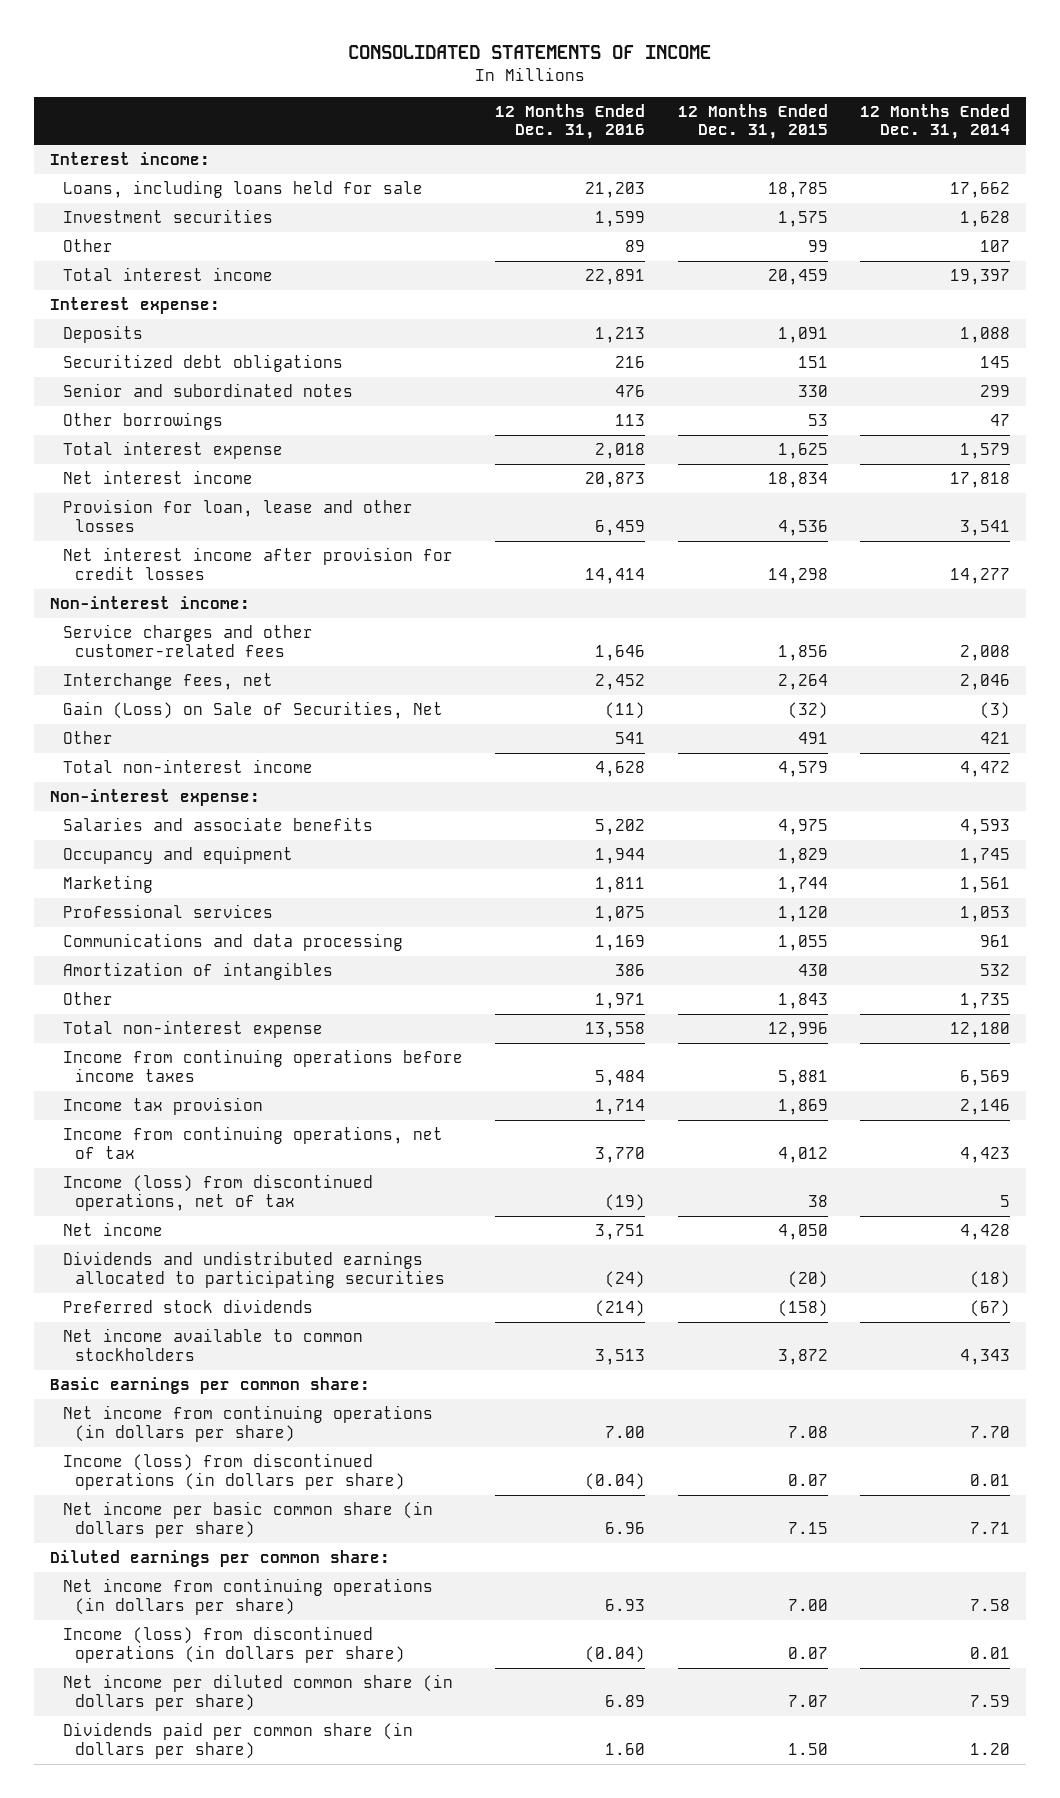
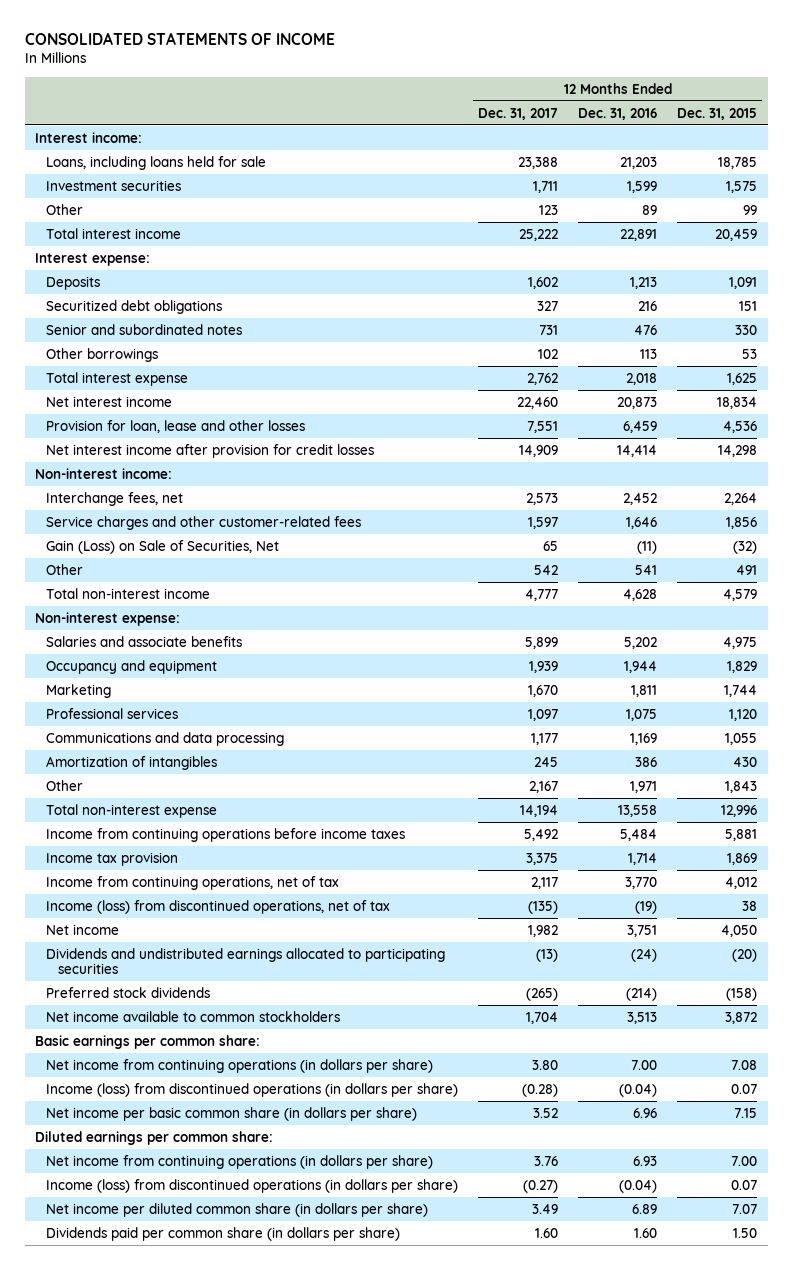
- | 12 Months Ended Dec. 31, 2016 | 12 Months Ended Dec. 31, 2015 | 12 Months Ended Dec. 31, 2014
+ | 12 Months Ended Dec. 31, 2017 | 12 Months Ended Dec. 31, 2016 | 12 Months Ended Dec. 31, 2015
moved down: Service charges and other customer-related fees | 1,597 | 1,646 | 1,856

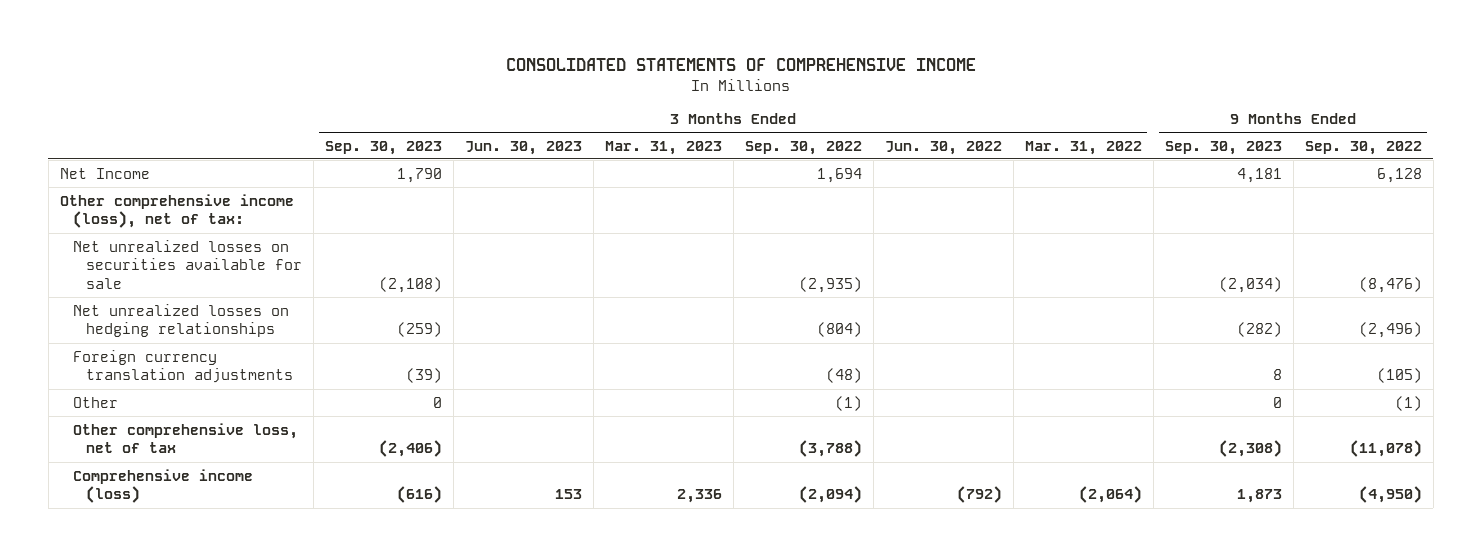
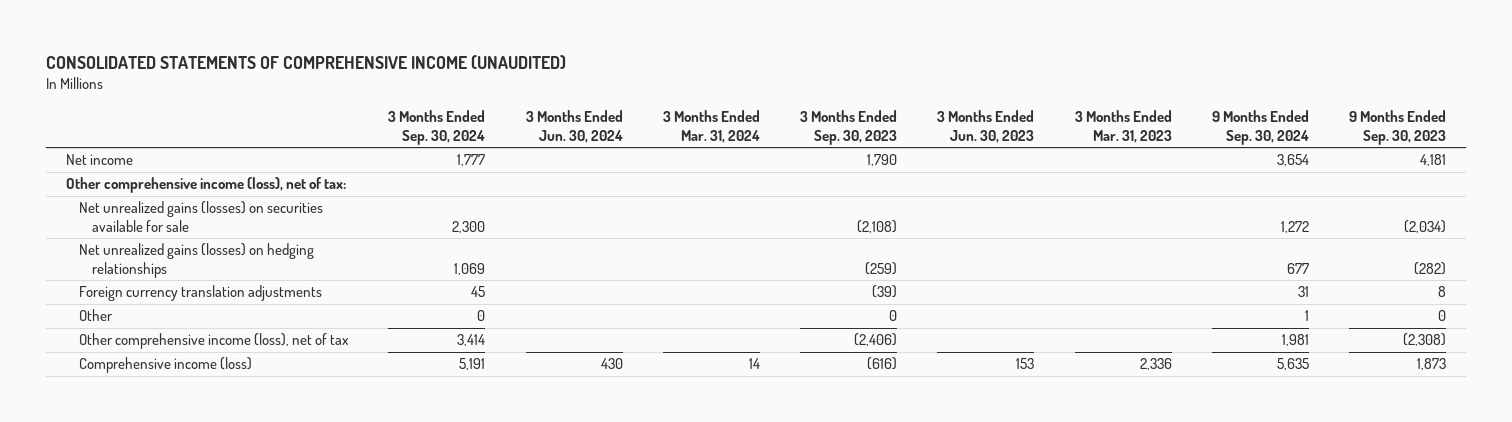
- CONSOLIDATED STATEMENTS OF COMPREHENSIVE INCOME
+ CONSOLIDATED STATEMENTS OF COMPREHENSIVE INCOME (UNAUDITED)
- | 3 Months Ended Sep. 30, 2023 | 3 Months Ended Jun. 30, 2023 | 3 Months Ended Mar. 31, 2023 | 3 Months Ended Sep. 30, 2022 | 3 Months Ended Jun. 30, 2022 | 3 Months Ended Mar. 31, 2022 | 9 Months Ended Sep. 30, 2023 | 9 Months Ended Sep. 30, 2022
+ | 3 Months Ended Sep. 30, 2024 | 3 Months Ended Jun. 30, 2024 | 3 Months Ended Mar. 31, 2024 | 3 Months Ended Sep. 30, 2023 | 3 Months Ended Jun. 30, 2023 | 3 Months Ended Mar. 31, 2023 | 9 Months Ended Sep. 30, 2024 | 9 Months Ended Sep. 30, 2023
- Net Income | 1,790 | | | 1,694 | | | 4,181 | 6,128
+ Net income | 1,777 | | | 1,790 | | | 3,654 | 4,181
- Net unrealized losses on securities available for sale | (2,108) | | | (2,935) | | | (2,034) | (8,476)
- Net unrealized losses on hedging relationships | (259) | | | (804) | | | (282) | (2,496)
+ Net unrealized gains (losses) on securities available for sale | 2,300 | | | (2,108) | | | 1,272 | (2,034)
+ Net unrealized gains (losses) on hedging relationships | 1,069 | | | (259) | | | 677 | (282)
- Other comprehensive loss, net of tax | (2,406) | | | (3,788) | | | (2,308) | (11,078)
+ Other comprehensive income (loss), net of tax | 3,414 | | | (2,406) | | | 1,981 | (2,308)

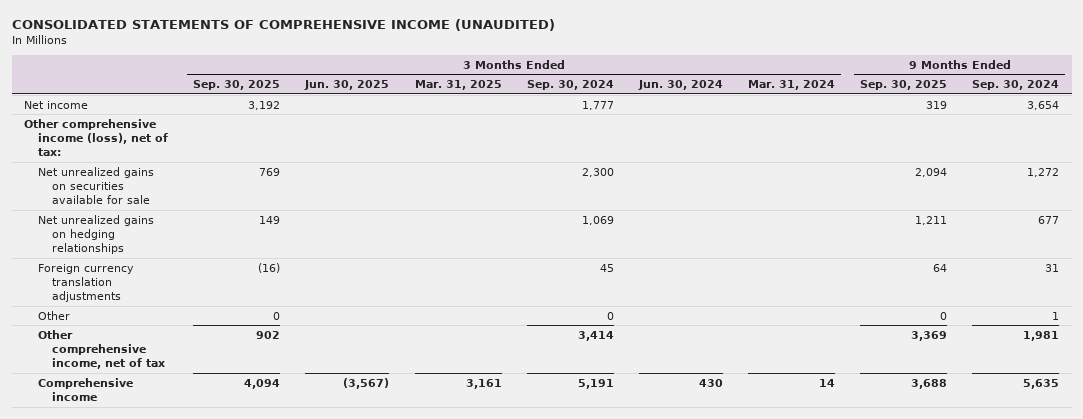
- | 3 Months Ended Sep. 30, 2024 | 3 Months Ended Jun. 30, 2024 | 3 Months Ended Mar. 31, 2024 | 3 Months Ended Sep. 30, 2023 | 3 Months Ended Jun. 30, 2023 | 3 Months Ended Mar. 31, 2023 | 9 Months Ended Sep. 30, 2024 | 9 Months Ended Sep. 30, 2023
+ | 3 Months Ended Sep. 30, 2025 | 3 Months Ended Jun. 30, 2025 | 3 Months Ended Mar. 31, 2025 | 3 Months Ended Sep. 30, 2024 | 3 Months Ended Jun. 30, 2024 | 3 Months Ended Mar. 31, 2024 | 9 Months Ended Sep. 30, 2025 | 9 Months Ended Sep. 30, 2024
- Net unrealized gains (losses) on securities available for sale | 2,300 | | | (2,108) | | | 1,272 | (2,034)
- Net unrealized gains (losses) on hedging relationships | 1,069 | | | (259) | | | 677 | (282)
+ Net unrealized gains on securities available for sale | 769 | | | 2,300 | | | 2,094 | 1,272
+ Net unrealized gains on hedging relationships | 149 | | | 1,069 | | | 1,211 | 677
- Other comprehensive income (loss), net of tax | 3,414 | | | (2,406) | | | 1,981 | (2,308)
- Comprehensive income (loss) | 5,191 | 430 | 14 | (616) | 153 | 2,336 | 5,635 | 1,873
+ Other comprehensive income, net of tax | 902 | | | 3,414 | | | 3,369 | 1,981
+ Comprehensive income | 4,094 | (3,567) | 3,161 | 5,191 | 430 | 14 | 3,688 | 5,635

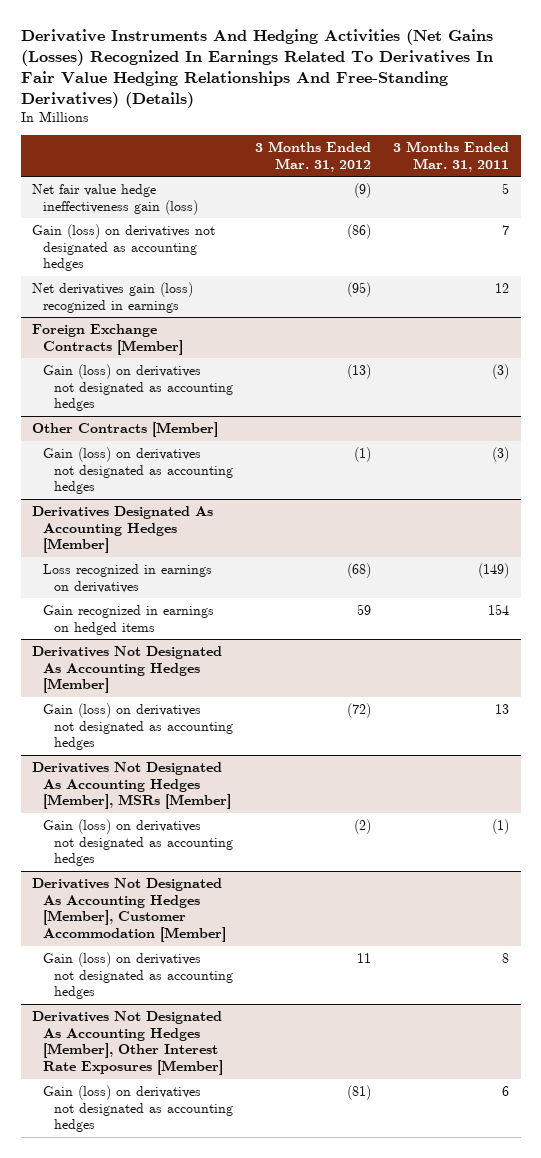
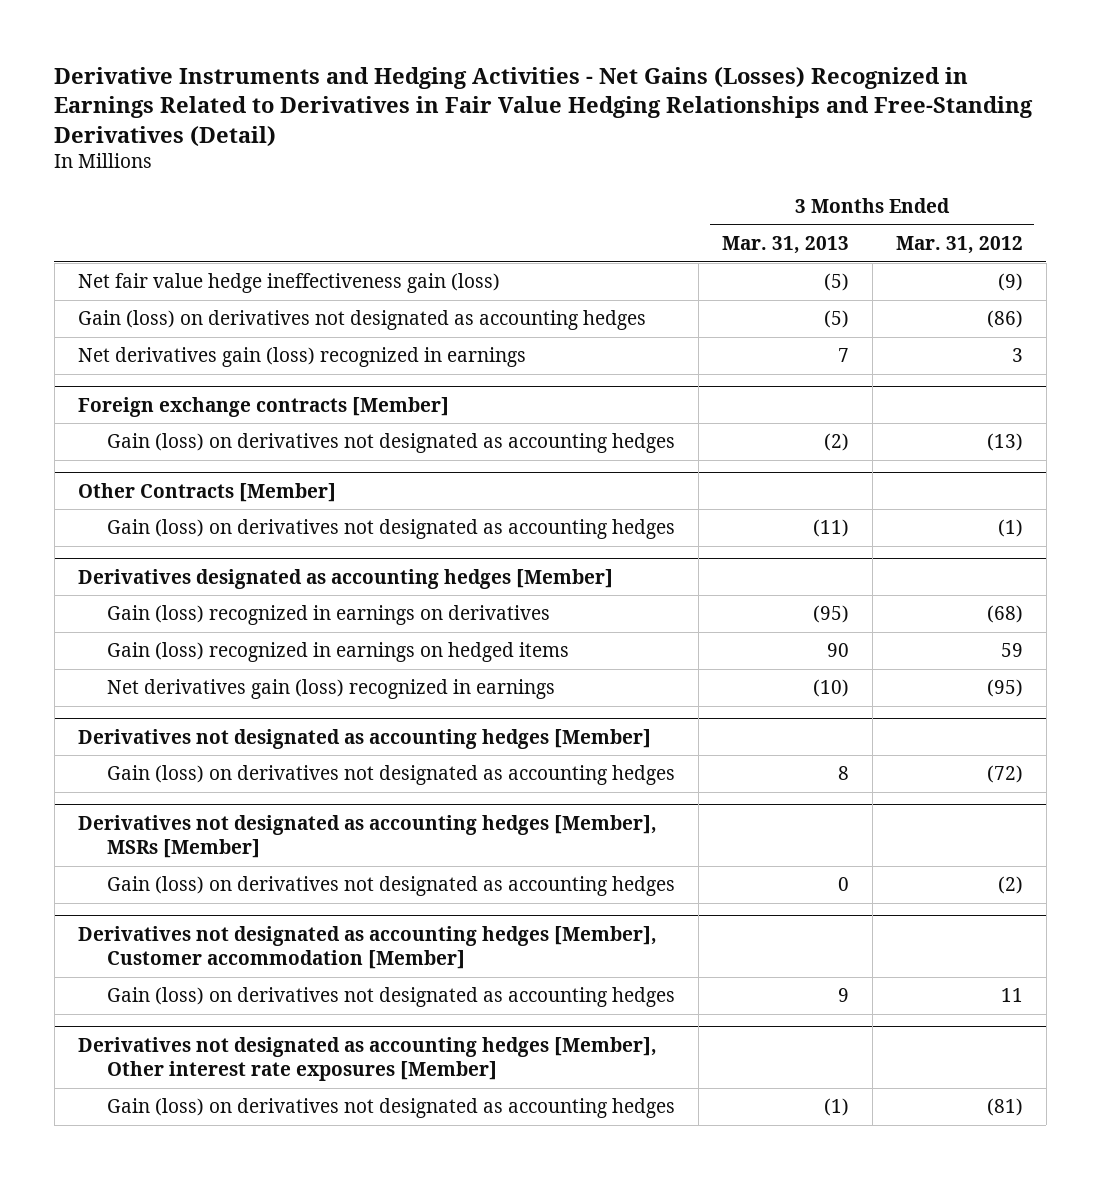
- Derivative Instruments And Hedging Activities (Net Gains (Losses) Recognized In Earnings Related To Derivatives In Fair Value Hedging Relationships And Free-Standing Derivatives) (Details)
+ Derivative Instruments and Hedging Activities - Net Gains (Losses) Recognized in Earnings Related to Derivatives in Fair Value Hedging Relationships and Free-Standing Derivatives (Detail)
- | 3 Months Ended Mar. 31, 2012 | 3 Months Ended Mar. 31, 2011
+ | 3 Months Ended Mar. 31, 2013 | 3 Months Ended Mar. 31, 2012
- Net derivatives gain (loss) recognized in earnings | (95) | 12
- Foreign Exchange Contracts [Member]
+ Net derivatives gain (loss) recognized in earnings | 7 | 3
+ Foreign exchange contracts [Member]
- Derivatives Designated As Accounting Hedges [Member]
- Loss recognized in earnings on derivatives | (68) | (149)
- Gain recognized in earnings on hedged items | 59 | 154
- Derivatives Not Designated As Accounting Hedges [Member]
+ Derivatives designated as accounting hedges [Member]
+ Gain (loss) recognized in earnings on derivatives | (95) | (68)
+ Gain (loss) recognized in earnings on hedged items | 90 | 59
+ Net derivatives gain (loss) recognized in earnings | (10) | (95)
+ Derivatives not designated as accounting hedges [Member]
- Derivatives Not Designated As Accounting Hedges [Member], MSRs [Member]
+ Derivatives not designated as accounting hedges [Member], MSRs [Member]
- Derivatives Not Designated As Accounting Hedges [Member], Customer Accommodation [Member]
+ Derivatives not designated as accounting hedges [Member], Customer accommodation [Member]
- Derivatives Not Designated As Accounting Hedges [Member], Other Interest Rate Exposures [Member]
+ Derivatives not designated as accounting hedges [Member], Other interest rate exposures [Member]

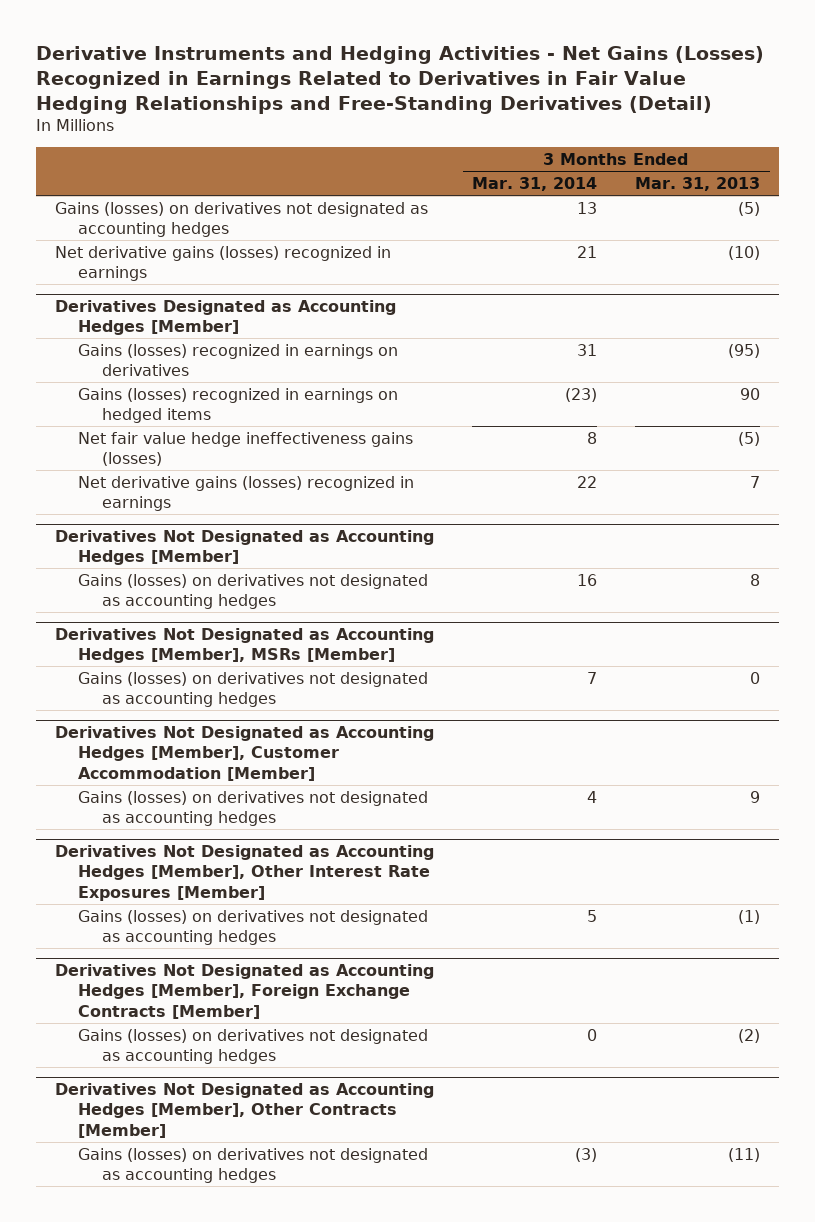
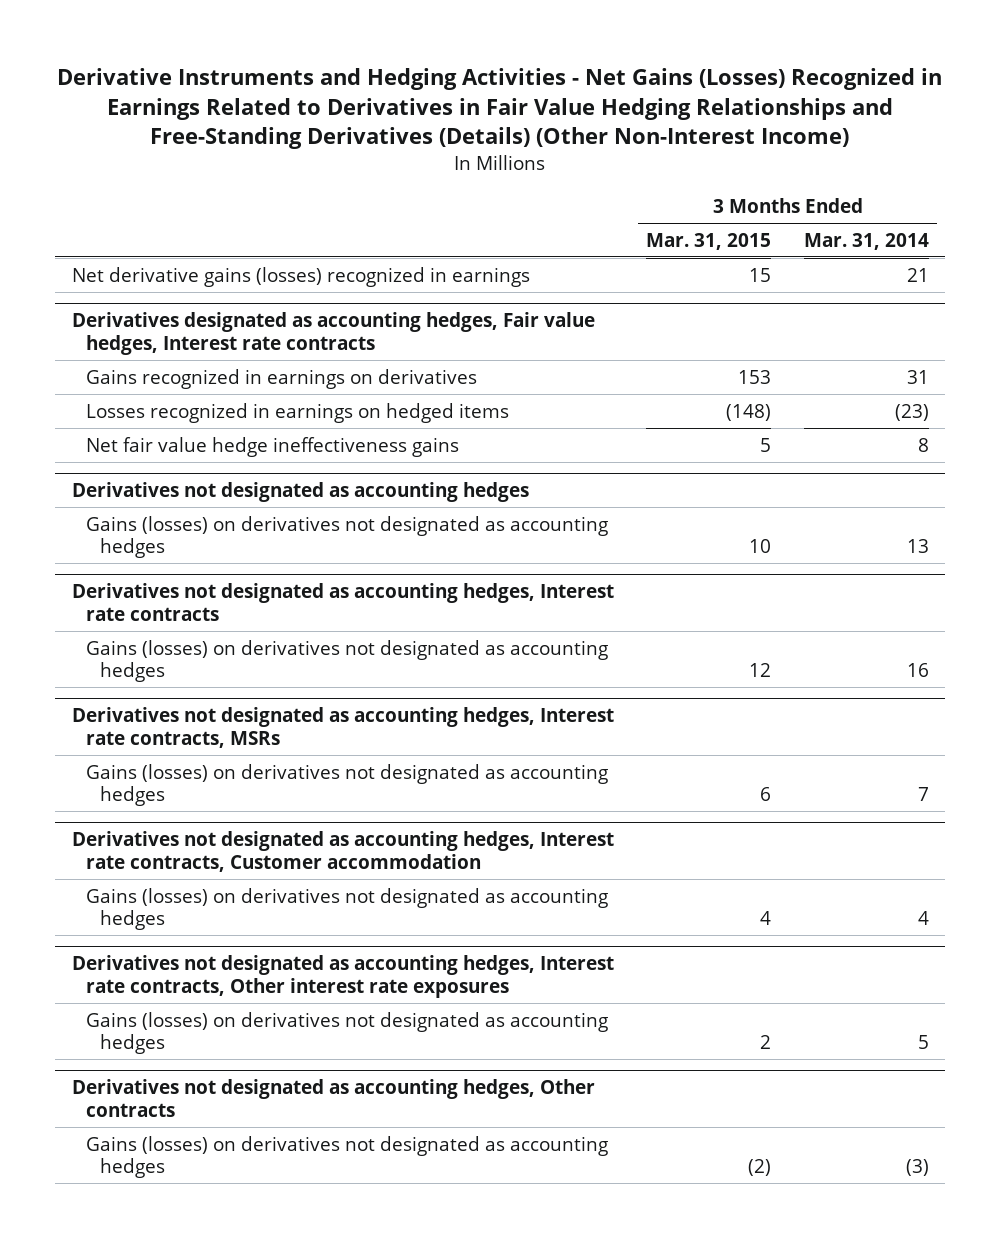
- Derivative Instruments and Hedging Activities - Net Gains (Losses) Recognized in Earnings Related to Derivatives in Fair Value Hedging Relationships and Free-Standing Derivatives (Detail)
+ Derivative Instruments and Hedging Activities - Net Gains (Losses) Recognized in Earnings Related to Derivatives in Fair Value Hedging Relationships and Free-Standing Derivatives (Details) (Other Non-Interest Income)
- | 3 Months Ended Mar. 31, 2014 | 3 Months Ended Mar. 31, 2013
+ | 3 Months Ended Mar. 31, 2015 | 3 Months Ended Mar. 31, 2014
- Gains (losses) on derivatives not designated as accounting hedges | 13 | (5)
- Derivatives Designated as Accounting Hedges [Member]
- Gains (losses) recognized in earnings on derivatives | 31 | (95)
- Gains (losses) recognized in earnings on hedged items | (23) | 90
- Net fair value hedge ineffectiveness gains (losses) | 8 | (5)
- Net derivative gains (losses) recognized in earnings | 22 | 7
- Derivatives Not Designated as Accounting Hedges [Member]
+ Derivatives designated as accounting hedges, Fair value hedges, Interest rate contracts
+ Gains recognized in earnings on derivatives | 153 | 31
+ Losses recognized in earnings on hedged items | (148) | (23)
+ Net fair value hedge ineffectiveness gains | 5 | 8
+ Derivatives not designated as accounting hedges
+ Gains (losses) on derivatives not designated as accounting hedges | 10 | 13
+ Derivatives not designated as accounting hedges, Interest rate contracts
- Derivatives Not Designated as Accounting Hedges [Member], MSRs [Member]
+ Derivatives not designated as accounting hedges, Interest rate contracts, MSRs
- Derivatives Not Designated as Accounting Hedges [Member], Customer Accommodation [Member]
+ Derivatives not designated as accounting hedges, Interest rate contracts, Customer accommodation
- Derivatives Not Designated as Accounting Hedges [Member], Other Interest Rate Exposures [Member]
+ Derivatives not designated as accounting hedges, Interest rate contracts, Other interest rate exposures
- Derivatives Not Designated as Accounting Hedges [Member], Foreign Exchange Contracts [Member]
- Gains (losses) on derivatives not designated as accounting hedges | 0 | (2)
- Derivatives Not Designated as Accounting Hedges [Member], Other Contracts [Member]
+ Derivatives not designated as accounting hedges, Other contracts

